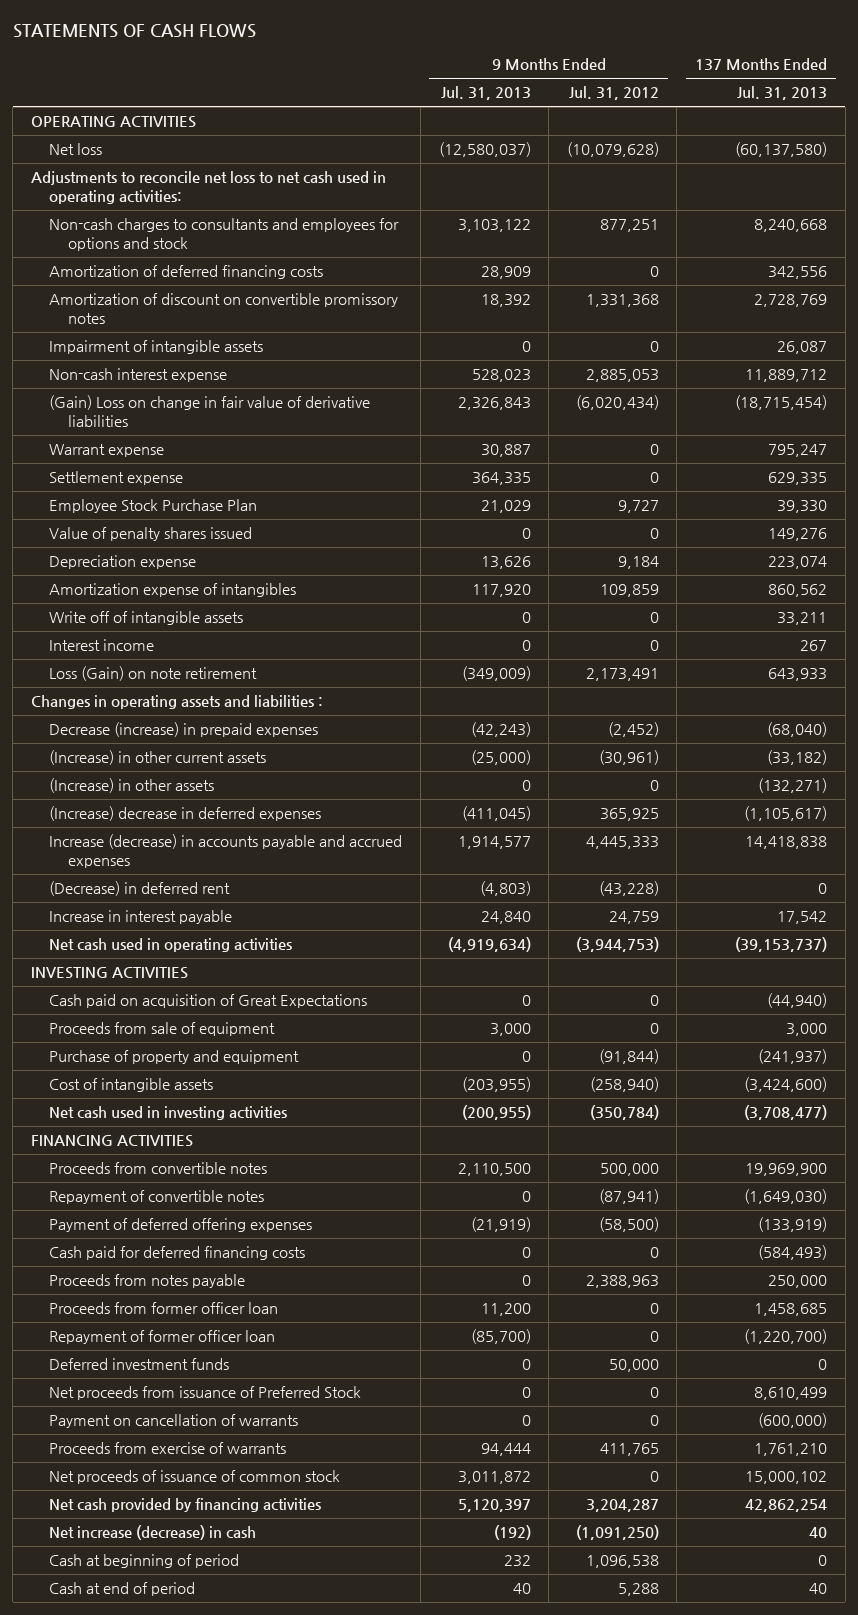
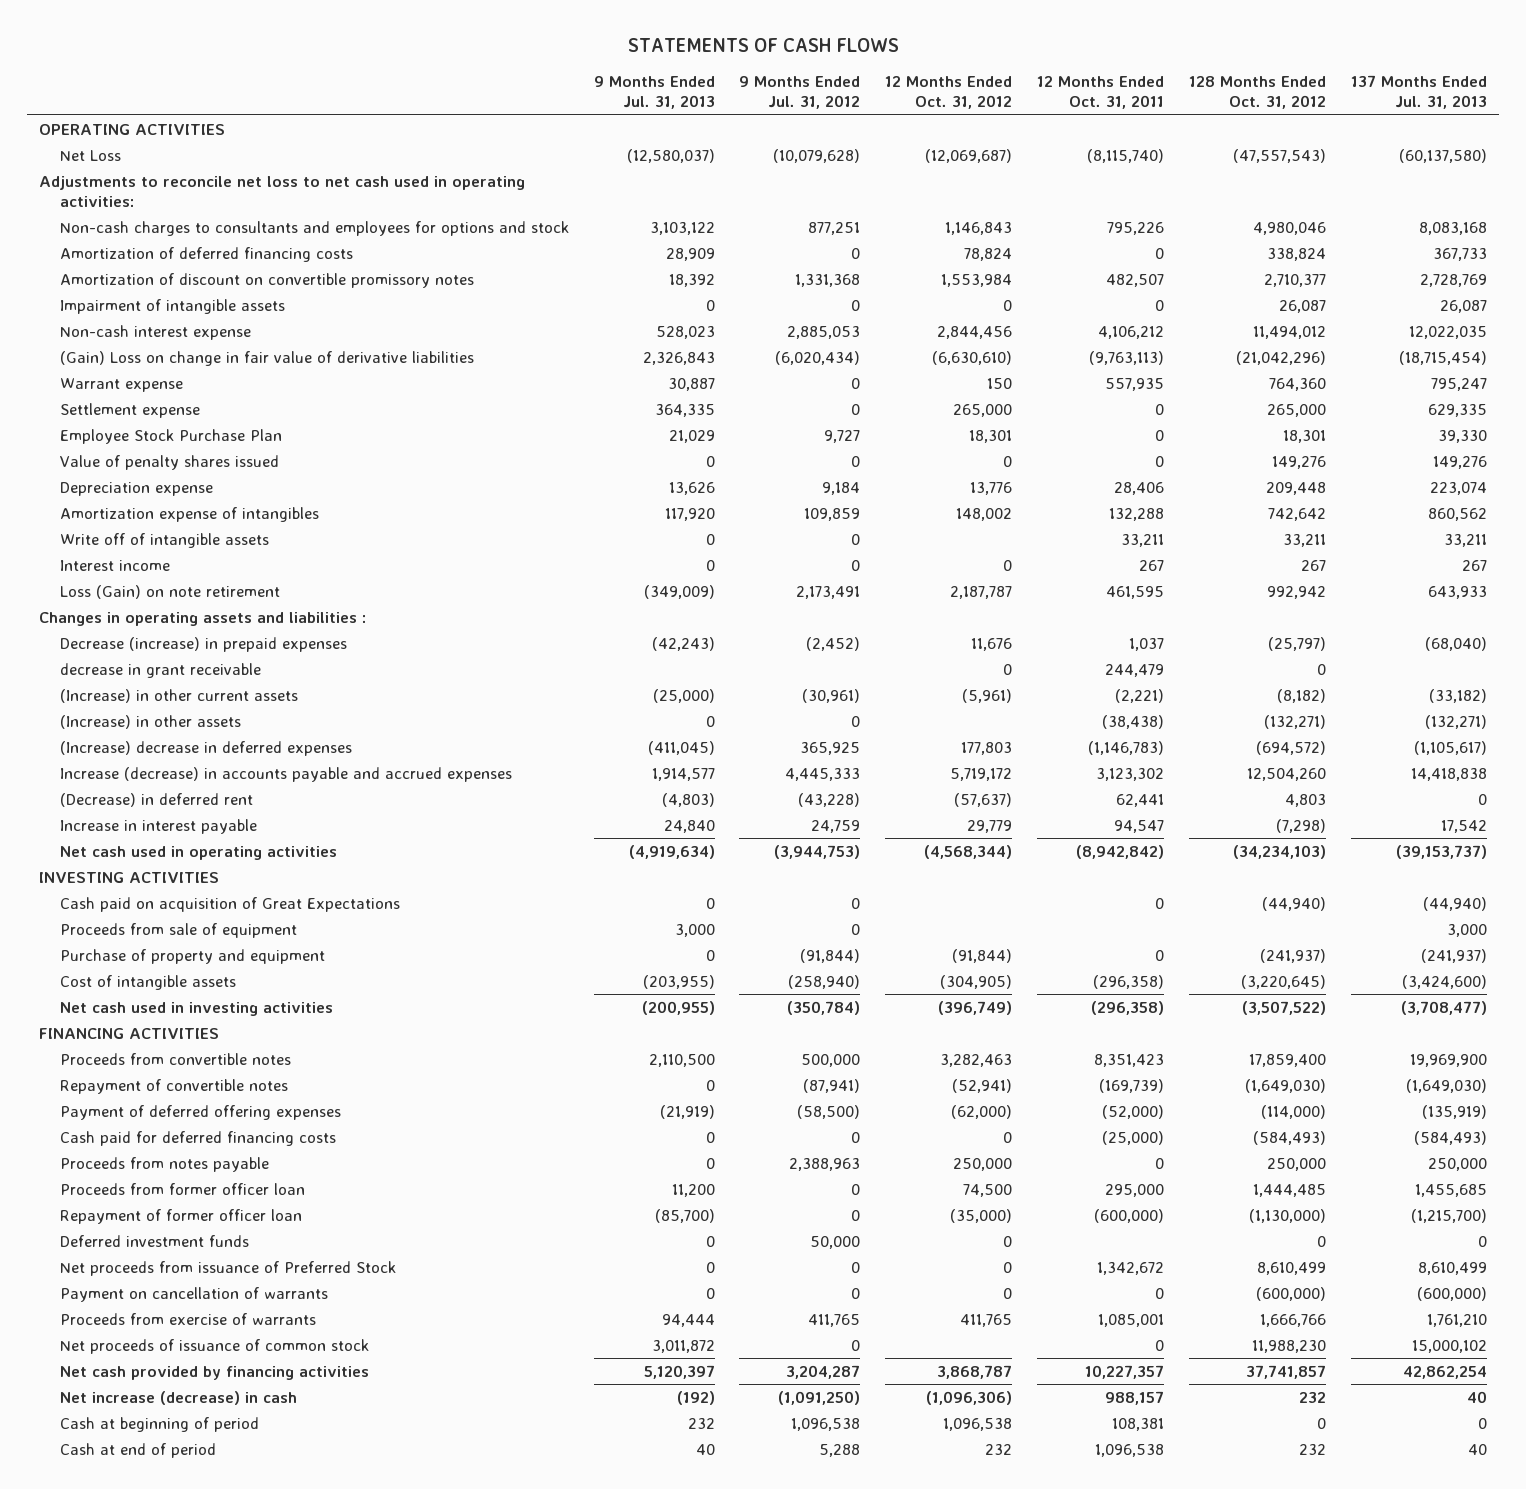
- | 9 Months Ended Jul. 31, 2013 | 9 Months Ended Jul. 31, 2012 | 137 Months Ended Jul. 31, 2013
+ | 9 Months Ended Jul. 31, 2013 | 9 Months Ended Jul. 31, 2012 | 12 Months Ended Oct. 31, 2012 | 12 Months Ended Oct. 31, 2011 | 128 Months Ended Oct. 31, 2012 | 137 Months Ended Jul. 31, 2013
- Net loss | (12,580,037) | (10,079,628) | (60,137,580)
+ Net Loss | (12,580,037) | (10,079,628) | (12,069,687) | (8,115,740) | (47,557,543) | (60,137,580)
- Non-cash charges to consultants and employees for options and stock | 3,103,122 | 877,251 | 8,240,668
- Amortization of deferred financing costs | 28,909 | 0 | 342,556
+ Non-cash charges to consultants and employees for options and stock | 3,103,122 | 877,251 | 1,146,843 | 795,226 | 4,980,046 | 8,083,168
+ Amortization of deferred financing costs | 28,909 | 0 | 78,824 | 0 | 338,824 | 367,733
- Non-cash interest expense | 528,023 | 2,885,053 | 11,889,712
+ Non-cash interest expense | 528,023 | 2,885,053 | 2,844,456 | 4,106,212 | 11,494,012 | 12,022,035
+ decrease in grant receivable | | | 0 | 244,479 | 0 |
- Payment of deferred offering expenses | (21,919) | (58,500) | (133,919)
+ Payment of deferred offering expenses | (21,919) | (58,500) | (62,000) | (52,000) | (114,000) | (135,919)
- Proceeds from former officer loan | 11,200 | 0 | 1,458,685
- Repayment of former officer loan | (85,700) | 0 | (1,220,700)
+ Proceeds from former officer loan | 11,200 | 0 | 74,500 | 295,000 | 1,444,485 | 1,455,685
+ Repayment of former officer loan | (85,700) | 0 | (35,000) | (600,000) | (1,130,000) | (1,215,700)

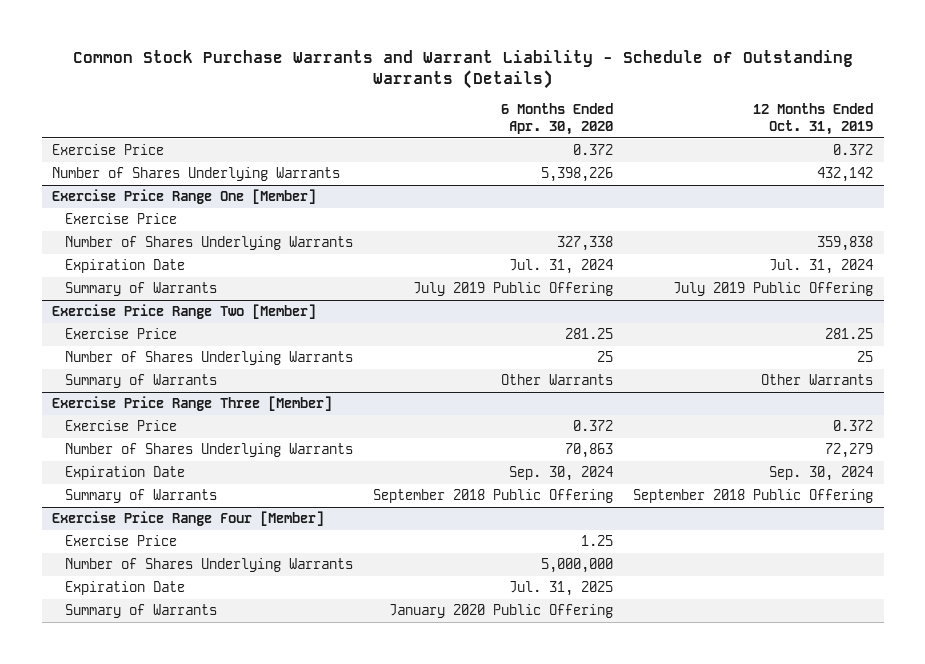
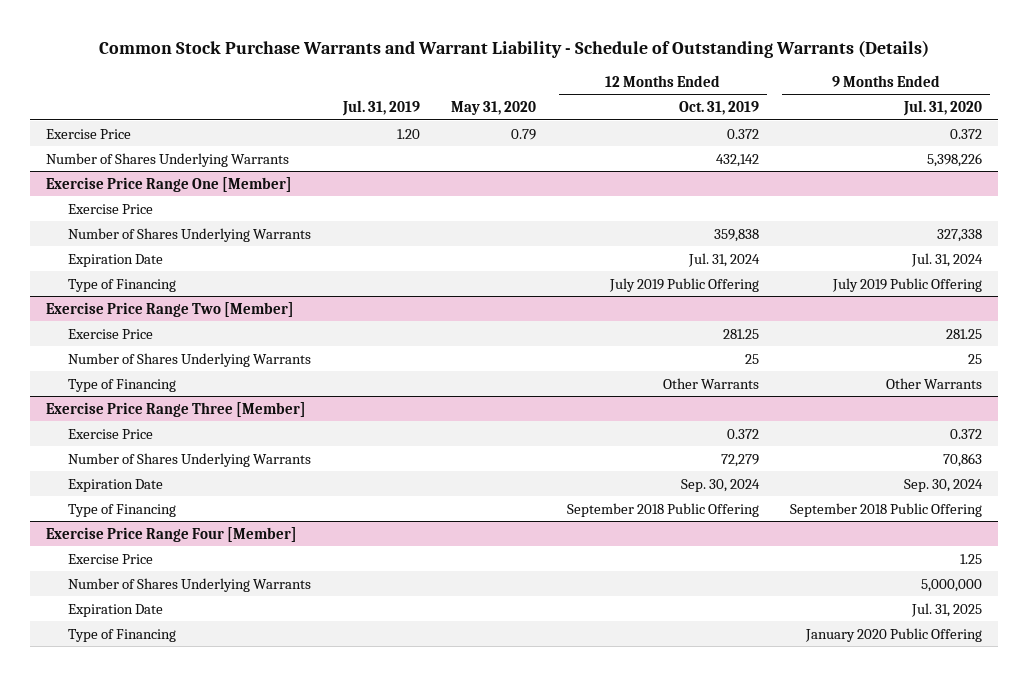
- | 6 Months Ended Apr. 30, 2020 | 12 Months Ended Oct. 31, 2019
+ | Jul. 31, 2019 | May 31, 2020 | 12 Months Ended Oct. 31, 2019 | 9 Months Ended Jul. 31, 2020
@ Exercise Price Range One [Member]
- Summary of Warrants | July 2019 Public Offering | July 2019 Public Offering
+ Type of Financing | | | July 2019 Public Offering | July 2019 Public Offering
@ Exercise Price Range Two [Member]
- Summary of Warrants | Other Warrants | Other Warrants
+ Type of Financing | | | Other Warrants | Other Warrants
@ Exercise Price Range Three [Member]
- Summary of Warrants | September 2018 Public Offering | September 2018 Public Offering
+ Type of Financing | | | September 2018 Public Offering | September 2018 Public Offering
@ Exercise Price Range Four [Member]
- Summary of Warrants | January 2020 Public Offering |
+ Type of Financing | | | | January 2020 Public Offering

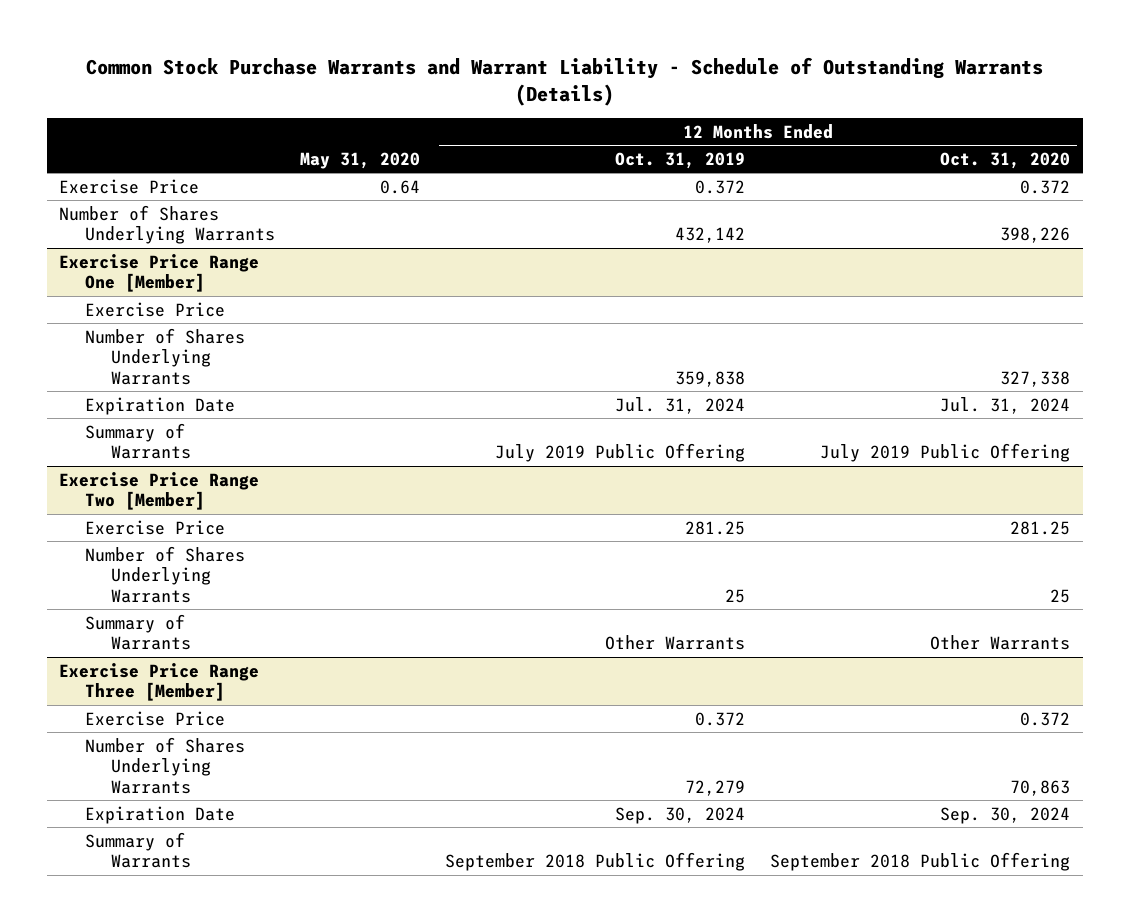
- | Jul. 31, 2019 | May 31, 2020 | 12 Months Ended Oct. 31, 2019 | 9 Months Ended Jul. 31, 2020
+ | May 31, 2020 | 12 Months Ended Oct. 31, 2019 | 12 Months Ended Oct. 31, 2020
- Exercise Price | 1.20 | 0.79 | 0.372 | 0.372
+ Exercise Price | 0.64 | 0.372 | 0.372
@ Exercise Price Range One [Member]
- Type of Financing | | | July 2019 Public Offering | July 2019 Public Offering
+ Summary of Warrants | | July 2019 Public Offering | July 2019 Public Offering
@ Exercise Price Range Two [Member]
- Type of Financing | | | Other Warrants | Other Warrants
+ Summary of Warrants | | Other Warrants | Other Warrants
@ Exercise Price Range Three [Member]
- Type of Financing | | | September 2018 Public Offering | September 2018 Public Offering
- Exercise Price Range Four [Member]
- Exercise Price | | | | 1.25
- Number of Shares Underlying Warrants | | | | 5,000,000
- Expiration Date | | | | Jul. 31, 2025
- Type of Financing | | | | January 2020 Public Offering
@ Exercise Price Range Three [Member]
+ Summary of Warrants | | September 2018 Public Offering | September 2018 Public Offering

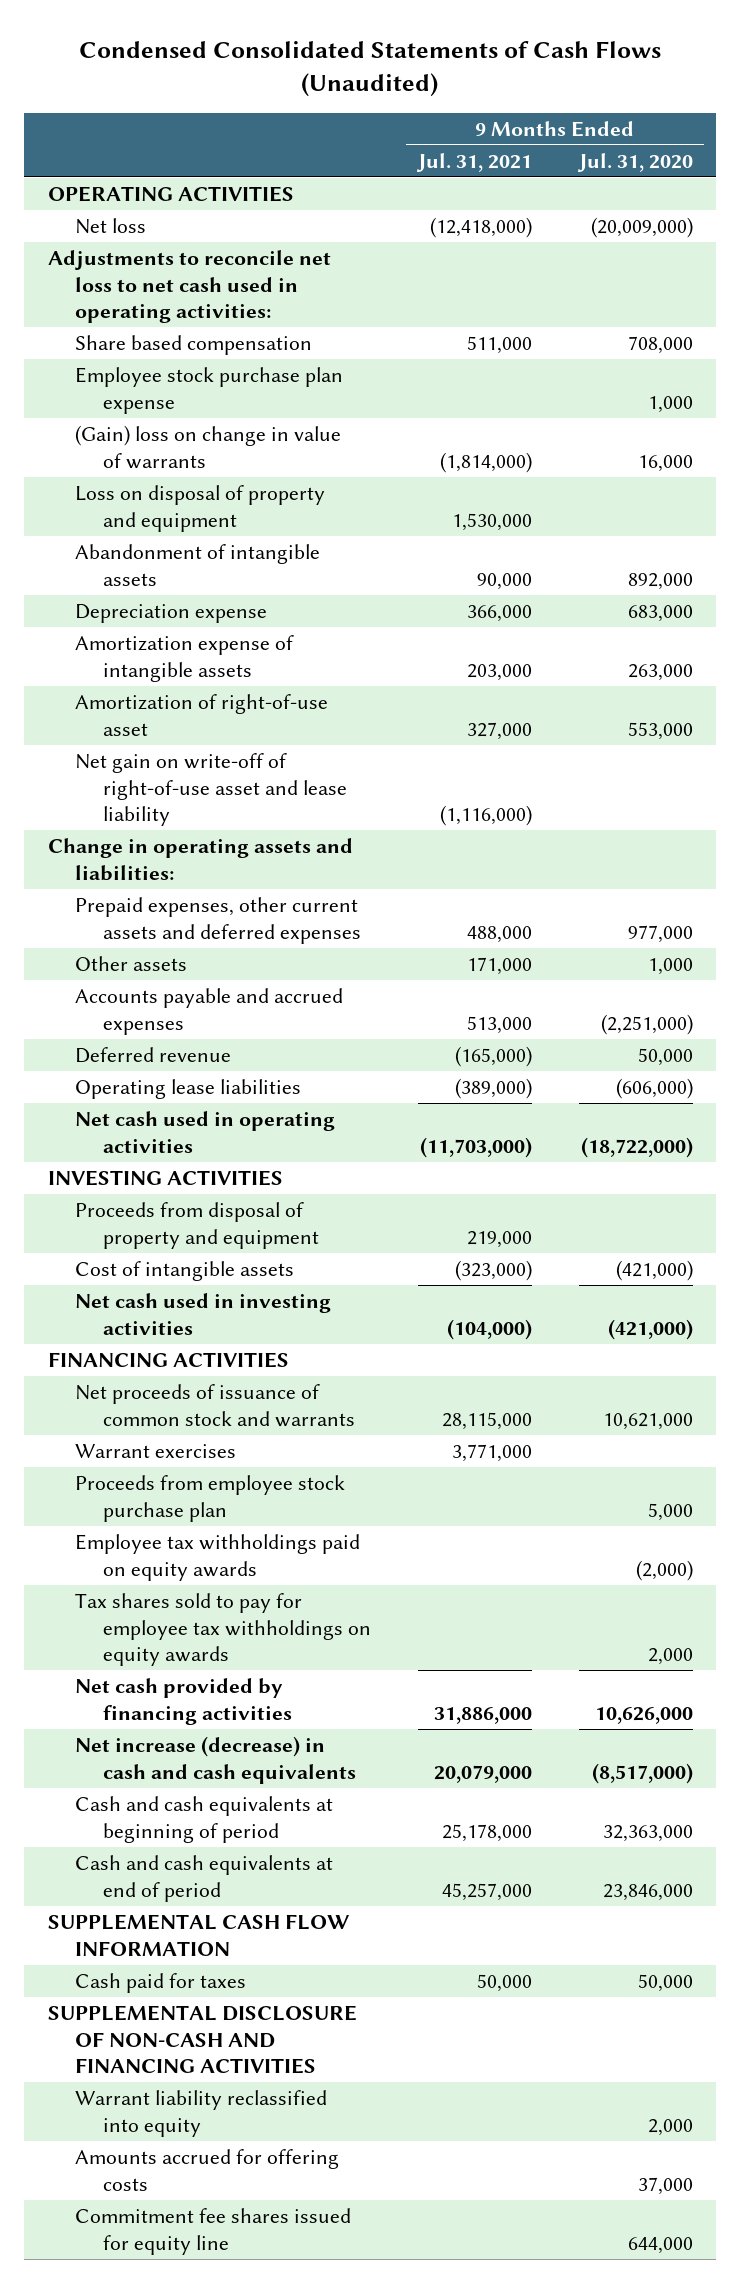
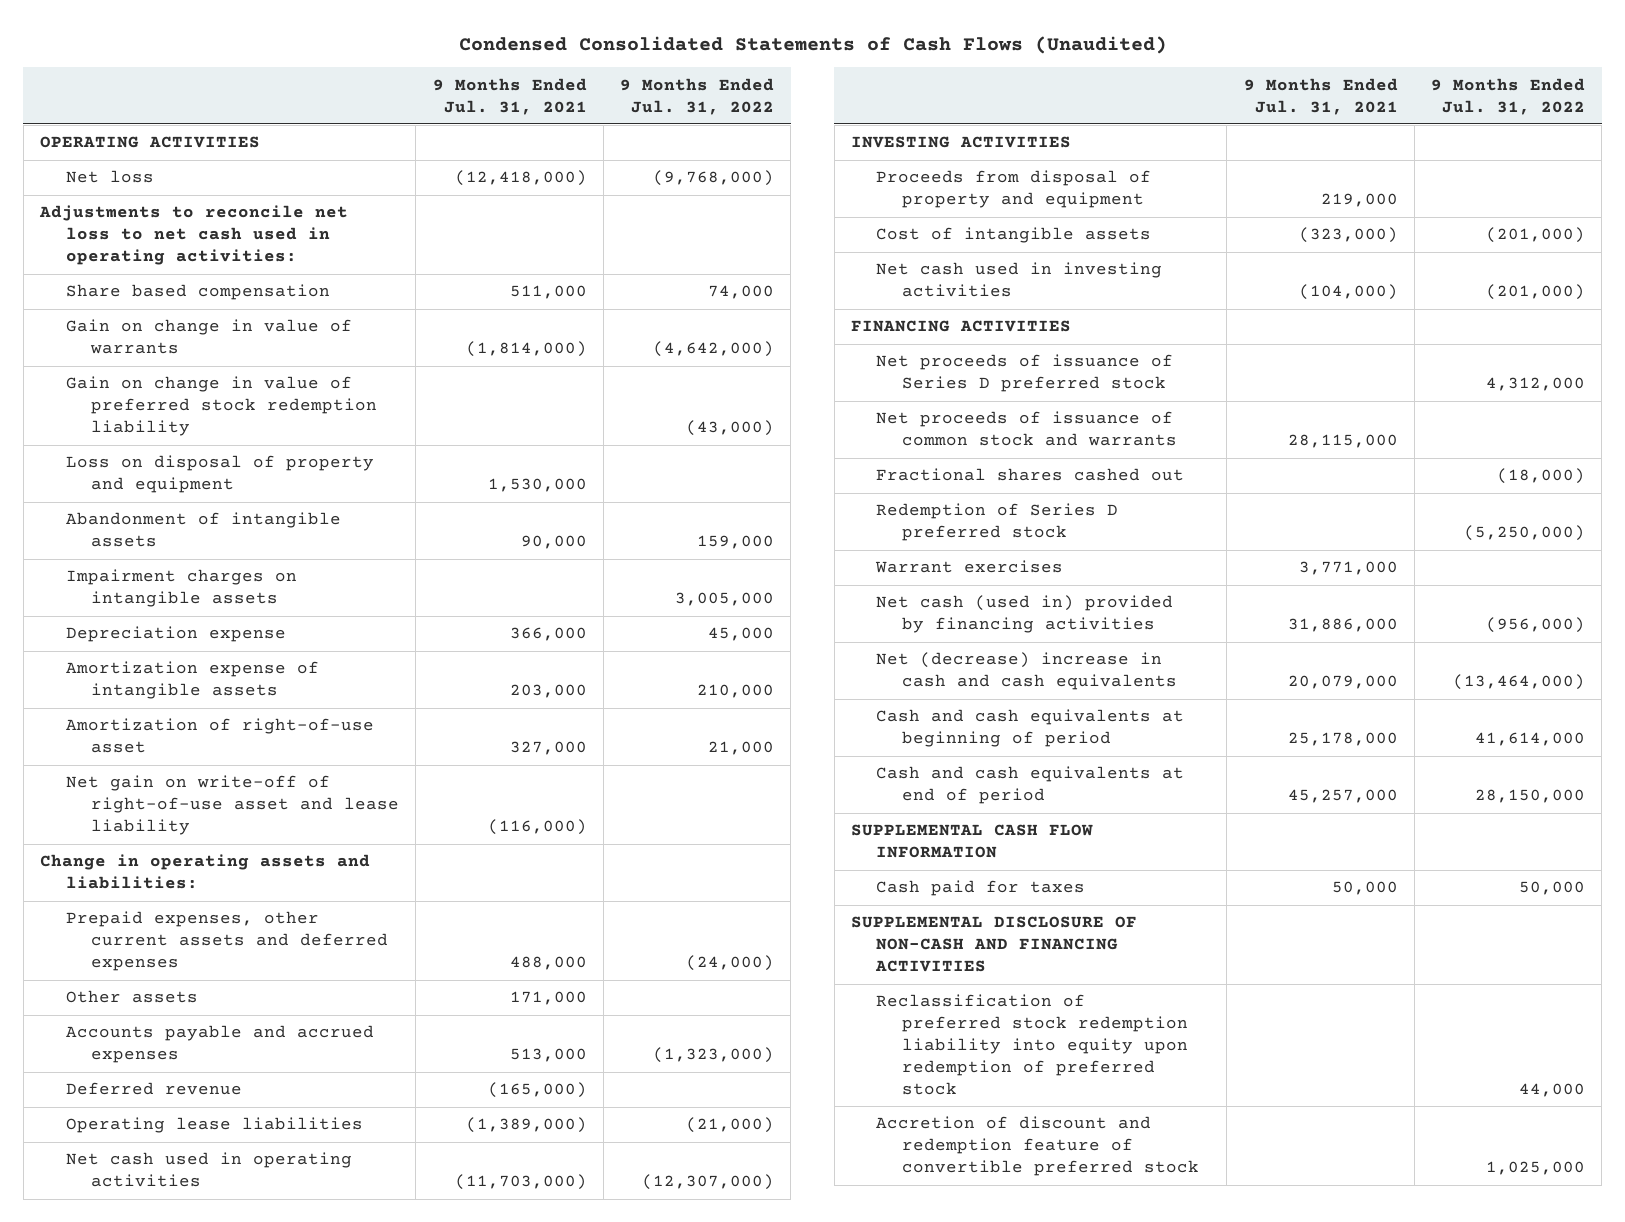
- | 9 Months Ended Jul. 31, 2021 | 9 Months Ended Jul. 31, 2020
+ | 9 Months Ended Jul. 31, 2021 | 9 Months Ended Jul. 31, 2022
- Employee stock purchase plan expense | | 1,000
- (Gain) loss on change in value of warrants | (1,814,000) | 16,000
+ Gain on change in value of warrants | (1,814,000) | (4,642,000)
+ Gain on change in value of preferred stock redemption liability | | (43,000)
+ Impairment charges on intangible assets | | 3,005,000
- Net gain on write-off of right-of-use asset and lease liability | (1,116,000) |
+ Net gain on write-off of right-of-use asset and lease liability | (116,000) |
- Operating lease liabilities | (389,000) | (606,000)
+ Operating lease liabilities | (1,389,000) | (21,000)
+ Net proceeds of issuance of Series D preferred stock | | 4,312,000
+ Fractional shares cashed out | | (18,000)
+ Redemption of Series D preferred stock | | (5,250,000)
- Proceeds from employee stock purchase plan | | 5,000
- Employee tax withholdings paid on equity awards | | (2,000)
- Tax shares sold to pay for employee tax withholdings on equity awards | | 2,000
- Net cash provided by financing activities | 31,886,000 | 10,626,000
- Net increase (decrease) in cash and cash equivalents | 20,079,000 | (8,517,000)
+ Net cash (used in) provided by financing activities | 31,886,000 | (956,000)
+ Net (decrease) increase in cash and cash equivalents | 20,079,000 | (13,464,000)
- Warrant liability reclassified into equity | | 2,000
- Amounts accrued for offering costs | | 37,000
- Commitment fee shares issued for equity line | | 644,000
+ Reclassification of preferred stock redemption liability into equity upon redemption of preferred stock | | 44,000
+ Accretion of discount and redemption feature of convertible preferred stock | | 1,025,000

